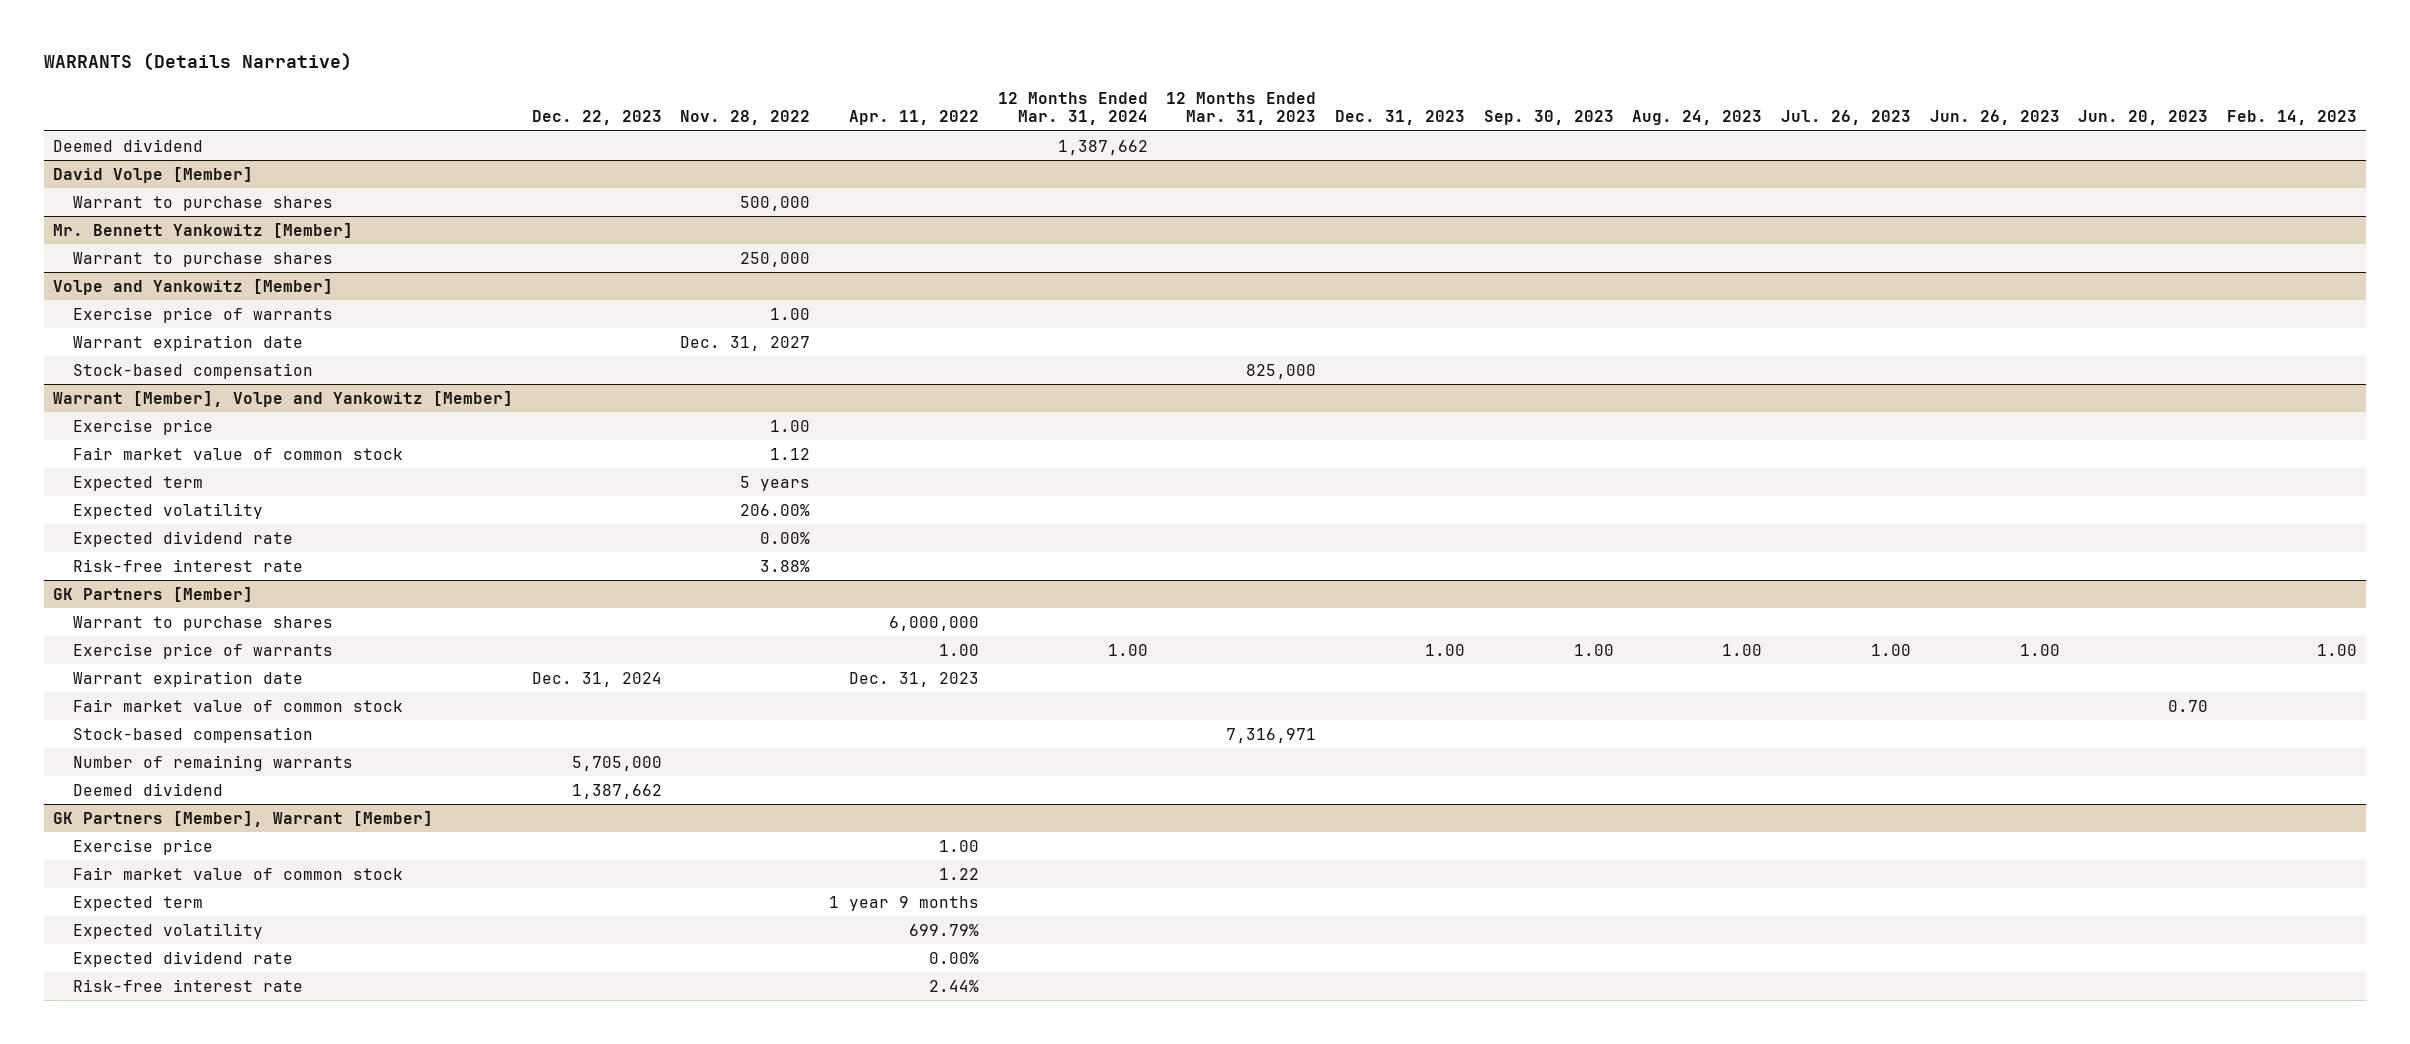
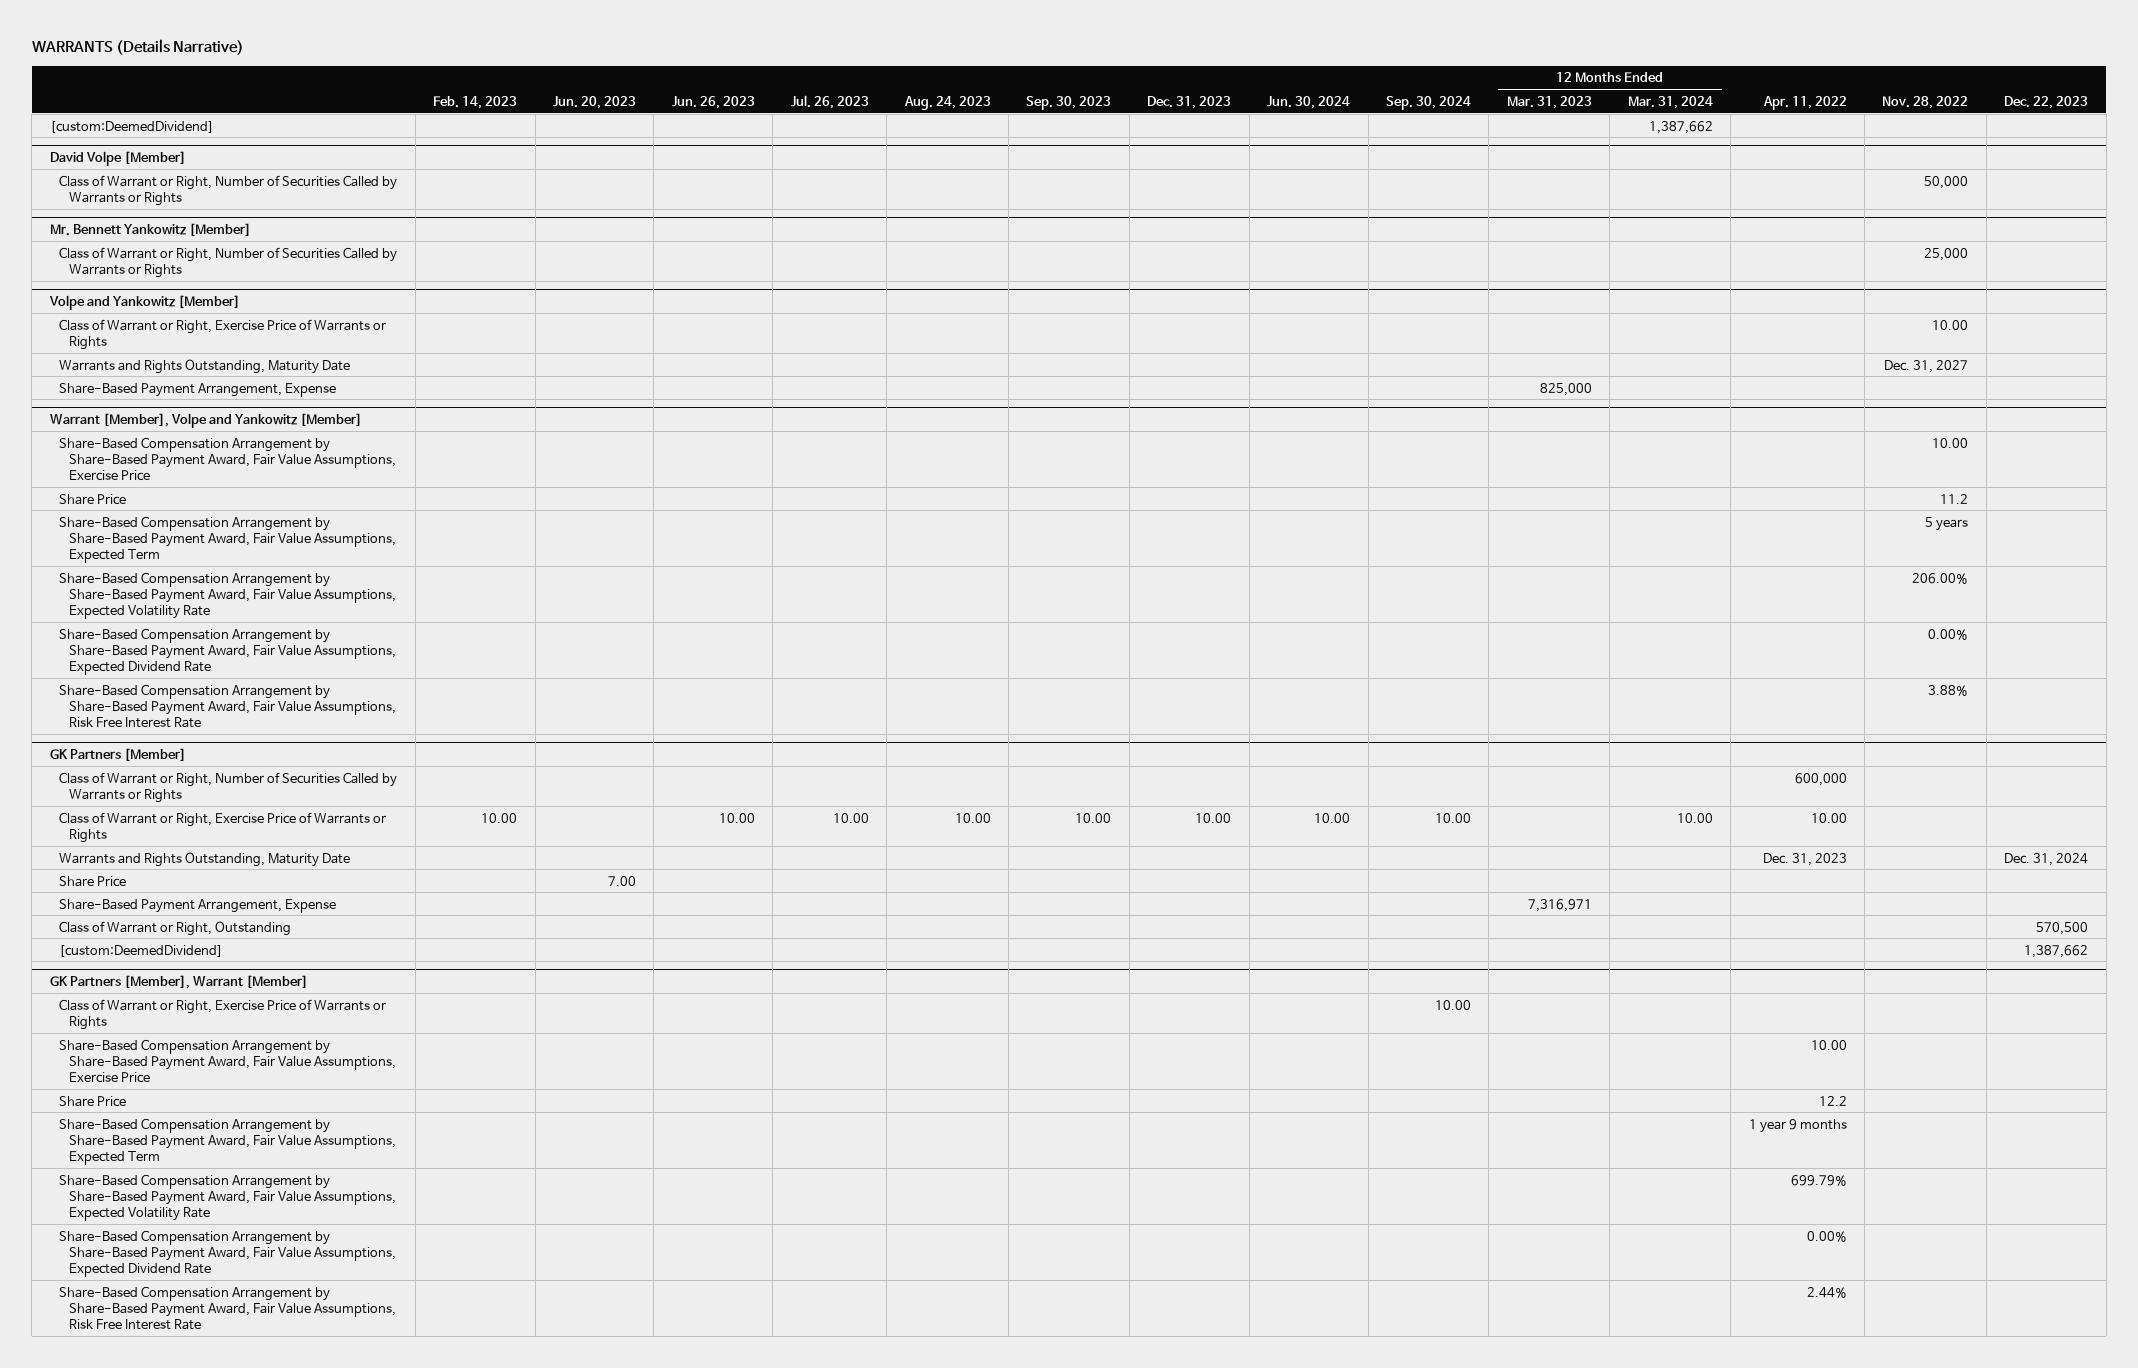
- | Dec. 22, 2023 | Nov. 28, 2022 | Apr. 11, 2022 | 12 Months Ended Mar. 31, 2024 | 12 Months Ended Mar. 31, 2023 | Dec. 31, 2023 | Sep. 30, 2023 | Aug. 24, 2023 | Jul. 26, 2023 | Jun. 26, 2023 | Jun. 20, 2023 | Feb. 14, 2023
+ | Feb. 14, 2023 | Jun. 20, 2023 | Jun. 26, 2023 | Jul. 26, 2023 | Aug. 24, 2023 | Sep. 30, 2023 | Dec. 31, 2023 | Jun. 30, 2024 | Sep. 30, 2024 | 12 Months Ended Mar. 31, 2023 | 12 Months Ended Mar. 31, 2024 | Apr. 11, 2022 | Nov. 28, 2022 | Dec. 22, 2023
- Deemed dividend | | | | 1,387,662 | | | | | | | |
+ [custom:DeemedDividend] | | | | | | | | | | | 1,387,662 | | |
@ David Volpe [Member]
- Warrant to purchase shares | | 500,000 | | | | | | | | | |
+ Class of Warrant or Right, Number of Securities Called by Warrants or Rights | | | | | | | | | | | | | 50,000 |
@ Mr. Bennett Yankowitz [Member]
- Warrant to purchase shares | | 250,000 | | | | | | | | | |
+ Class of Warrant or Right, Number of Securities Called by Warrants or Rights | | | | | | | | | | | | | 25,000 |
@ Volpe and Yankowitz [Member]
- Exercise price of warrants | | 1.00 | | | | | | | | | |
- Warrant expiration date | | Dec. 31, 2027 | | | | | | | | | |
- Stock-based compensation | | | | | 825,000 | | | | | | |
+ Class of Warrant or Right, Exercise Price of Warrants or Rights | | | | | | | | | | | | | 10.00 |
+ Warrants and Rights Outstanding, Maturity Date | | | | | | | | | | | | | Dec. 31, 2027 |
+ Share-Based Payment Arrangement, Expense | | | | | | | | | | 825,000 | | | |
@ Warrant [Member], Volpe and Yankowitz [Member]
- Exercise price | | 1.00 | | | | | | | | | |
- Fair market value of common stock | | 1.12 | | | | | | | | | |
- Expected term | | 5 years | | | | | | | | | |
- Expected volatility | | 206.00% | | | | | | | | | |
- Expected dividend rate | | 0.00% | | | | | | | | | |
- Risk-free interest rate | | 3.88% | | | | | | | | | |
+ Share-Based Compensation Arrangement by Share-Based Payment Award, Fair Value Assumptions, Exercise Price | | | | | | | | | | | | | 10.00 |
+ Share Price | | | | | | | | | | | | | 11.2 |
+ Share-Based Compensation Arrangement by Share-Based Payment Award, Fair Value Assumptions, Expected Term | | | | | | | | | | | | | 5 years |
+ Share-Based Compensation Arrangement by Share-Based Payment Award, Fair Value Assumptions, Expected Volatility Rate | | | | | | | | | | | | | 206.00% |
+ Share-Based Compensation Arrangement by Share-Based Payment Award, Fair Value Assumptions, Expected Dividend Rate | | | | | | | | | | | | | 0.00% |
+ Share-Based Compensation Arrangement by Share-Based Payment Award, Fair Value Assumptions, Risk Free Interest Rate | | | | | | | | | | | | | 3.88% |
@ GK Partners [Member]
- Warrant to purchase shares | | | 6,000,000 | | | | | | | | |
- Exercise price of warrants | | | 1.00 | 1.00 | | 1.00 | 1.00 | 1.00 | 1.00 | 1.00 | | 1.00
- Warrant expiration date | Dec. 31, 2024 | | Dec. 31, 2023 | | | | | | | | |
- Fair market value of common stock | | | | | | | | | | | 0.70 |
- Stock-based compensation | | | | | 7,316,971 | | | | | | |
- Number of remaining warrants | 5,705,000 | | | | | | | | | | |
- Deemed dividend | 1,387,662 | | | | | | | | | | |
+ Class of Warrant or Right, Number of Securities Called by Warrants or Rights | | | | | | | | | | | | 600,000 | |
+ Class of Warrant or Right, Exercise Price of Warrants or Rights | 10.00 | | 10.00 | 10.00 | 10.00 | 10.00 | 10.00 | 10.00 | 10.00 | | 10.00 | 10.00 | |
+ Warrants and Rights Outstanding, Maturity Date | | | | | | | | | | | | Dec. 31, 2023 | | Dec. 31, 2024
+ Share Price | | 7.00 | | | | | | | | | | | |
+ Share-Based Payment Arrangement, Expense | | | | | | | | | | 7,316,971 | | | |
+ Class of Warrant or Right, Outstanding | | | | | | | | | | | | | | 570,500
+ [custom:DeemedDividend] | | | | | | | | | | | | | | 1,387,662
@ GK Partners [Member], Warrant [Member]
- Exercise price | | | 1.00 | | | | | | | | |
- Fair market value of common stock | | | 1.22 | | | | | | | | |
- Expected term | | | 1 year 9 months | | | | | | | | |
- Expected volatility | | | 699.79% | | | | | | | | |
- Expected dividend rate | | | 0.00% | | | | | | | | |
- Risk-free interest rate | | | 2.44% | | | | | | | | |
+ Class of Warrant or Right, Exercise Price of Warrants or Rights | | | | | | | | | 10.00 | | | | |
+ Share-Based Compensation Arrangement by Share-Based Payment Award, Fair Value Assumptions, Exercise Price | | | | | | | | | | | | 10.00 | |
+ Share Price | | | | | | | | | | | | 12.2 | |
+ Share-Based Compensation Arrangement by Share-Based Payment Award, Fair Value Assumptions, Expected Term | | | | | | | | | | | | 1 year 9 months | |
+ Share-Based Compensation Arrangement by Share-Based Payment Award, Fair Value Assumptions, Expected Volatility Rate | | | | | | | | | | | | 699.79% | |
+ Share-Based Compensation Arrangement by Share-Based Payment Award, Fair Value Assumptions, Expected Dividend Rate | | | | | | | | | | | | 0.00% | |
+ Share-Based Compensation Arrangement by Share-Based Payment Award, Fair Value Assumptions, Risk Free Interest Rate | | | | | | | | | | | | 2.44% | |

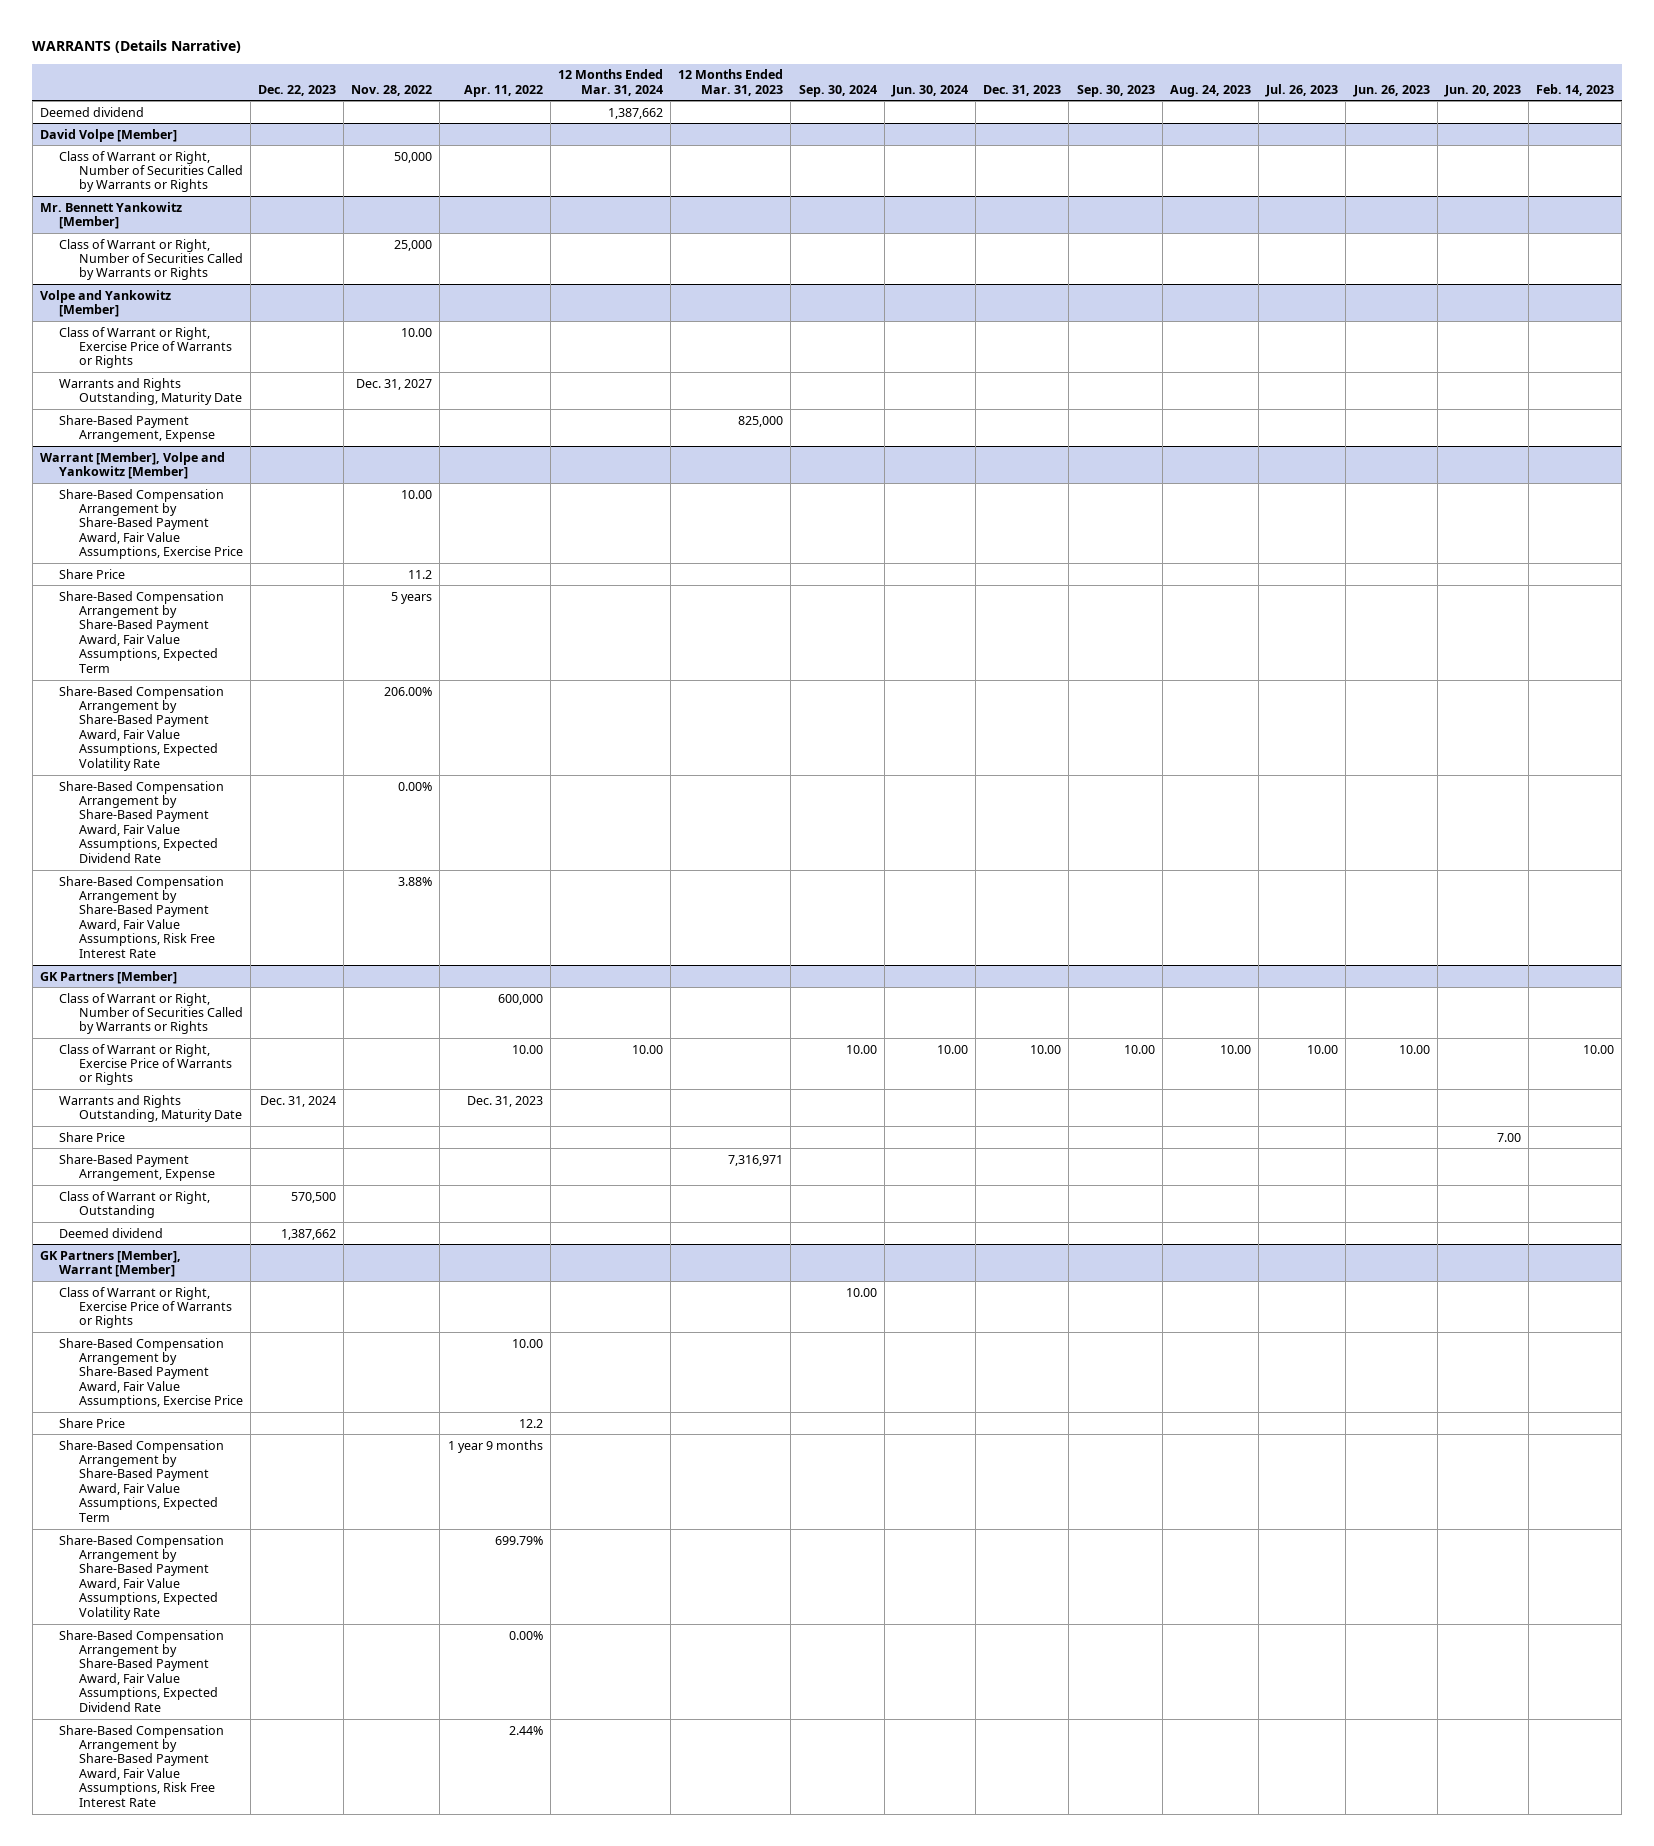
- | Feb. 14, 2023 | Jun. 20, 2023 | Jun. 26, 2023 | Jul. 26, 2023 | Aug. 24, 2023 | Sep. 30, 2023 | Dec. 31, 2023 | Jun. 30, 2024 | Sep. 30, 2024 | 12 Months Ended Mar. 31, 2023 | 12 Months Ended Mar. 31, 2024 | Apr. 11, 2022 | Nov. 28, 2022 | Dec. 22, 2023
+ | Dec. 22, 2023 | Nov. 28, 2022 | Apr. 11, 2022 | 12 Months Ended Mar. 31, 2024 | 12 Months Ended Mar. 31, 2023 | Sep. 30, 2024 | Jun. 30, 2024 | Dec. 31, 2023 | Sep. 30, 2023 | Aug. 24, 2023 | Jul. 26, 2023 | Jun. 26, 2023 | Jun. 20, 2023 | Feb. 14, 2023
- [custom:DeemedDividend] | | | | | | | | | | | 1,387,662 | | |
+ Deemed dividend | | | | 1,387,662 | | | | | | | | | |
@ GK Partners [Member]
- [custom:DeemedDividend] | | | | | | | | | | | | | | 1,387,662
+ Deemed dividend | 1,387,662 | | | | | | | | | | | | |

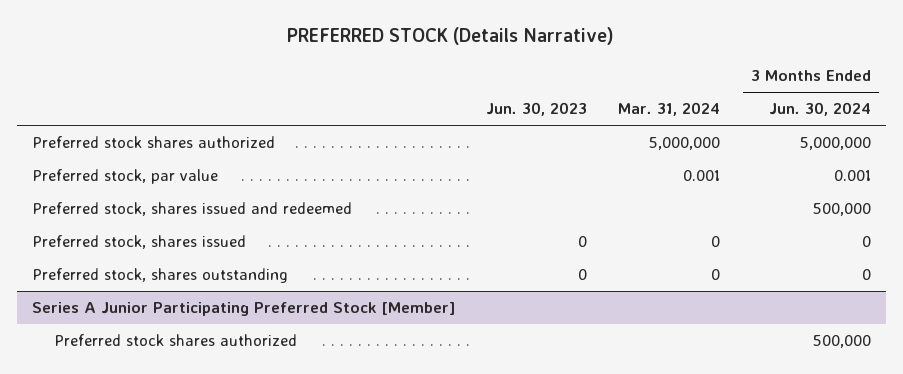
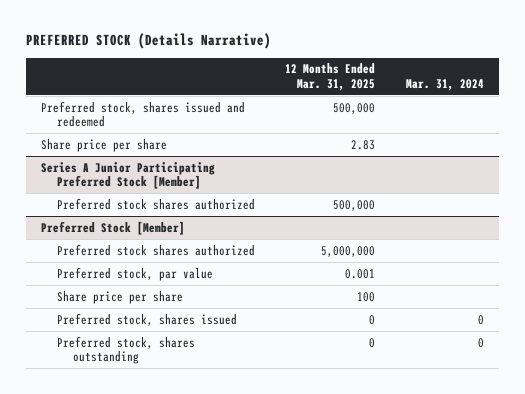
- | Jun. 30, 2023 | Mar. 31, 2024 | 3 Months Ended Jun. 30, 2024
+ | 12 Months Ended Mar. 31, 2025 | Mar. 31, 2024
- Preferred stock shares authorized | | 5,000,000 | 5,000,000
- Preferred stock, par value | | 0.001 | 0.001
- Preferred stock, shares issued | 0 | 0 | 0
- Preferred stock, shares outstanding | 0 | 0 | 0
+ Share price per share | 2.83 |
+ Preferred Stock [Member]
+ Preferred stock shares authorized | 5,000,000 |
+ Preferred stock, par value | 0.001 |
+ Share price per share | 100 |
+ Preferred stock, shares issued | 0 | 0
+ Preferred stock, shares outstanding | 0 | 0

